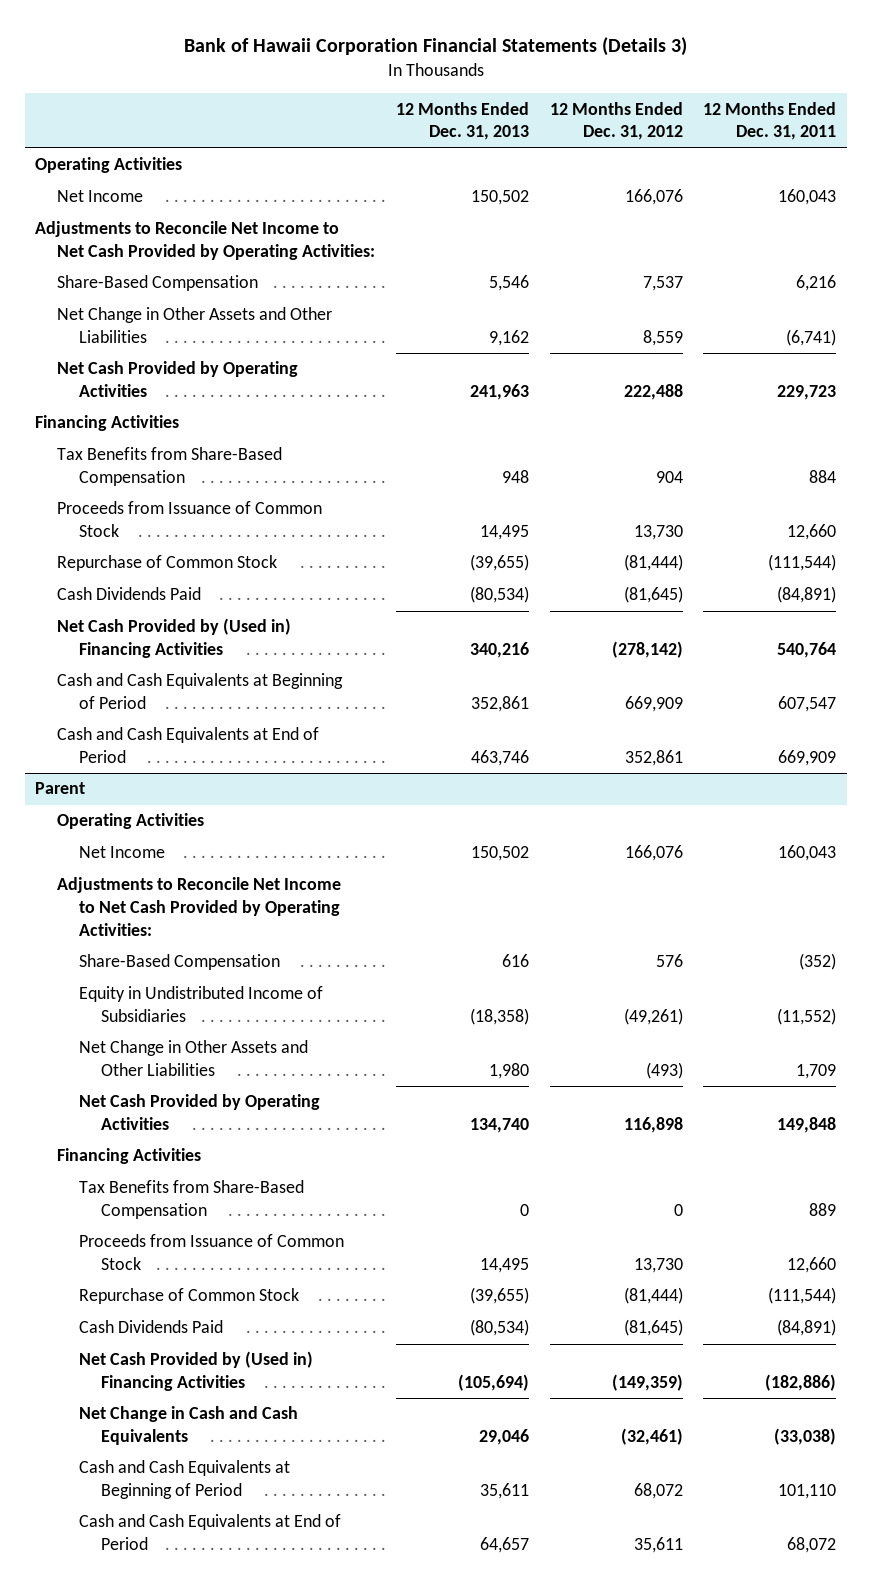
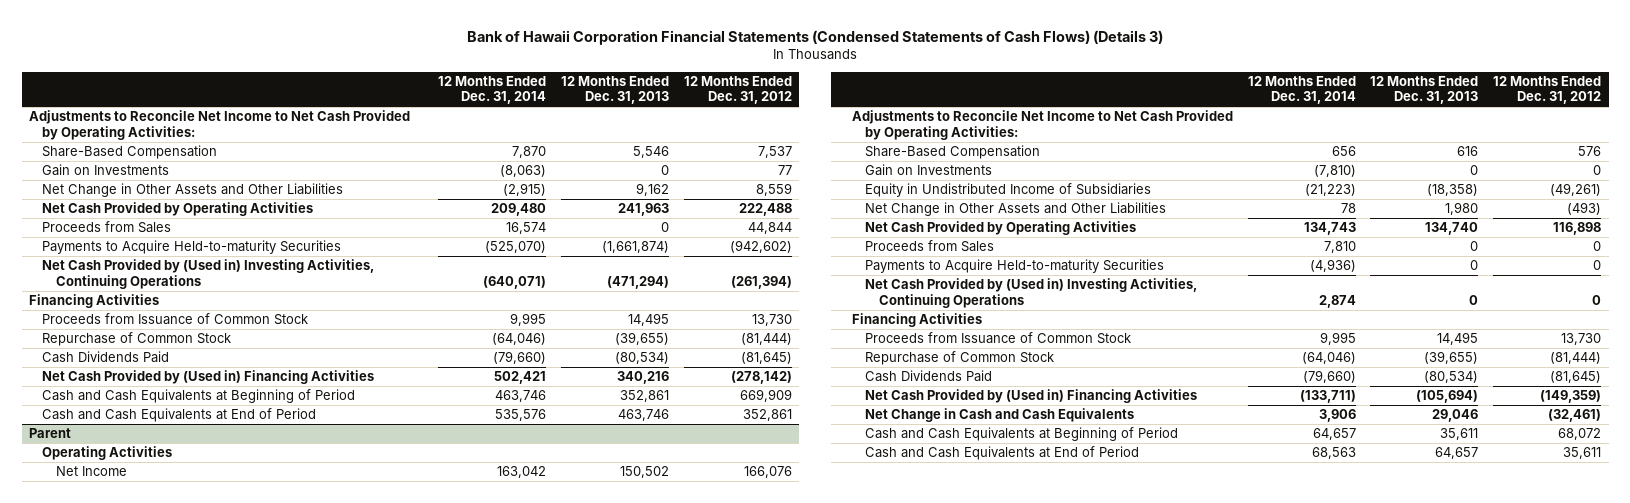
- Bank of Hawaii Corporation Financial Statements (Details 3)
+ Bank of Hawaii Corporation Financial Statements (Condensed Statements of Cash Flows) (Details 3)
- | 12 Months Ended Dec. 31, 2013 | 12 Months Ended Dec. 31, 2012 | 12 Months Ended Dec. 31, 2011
+ | 12 Months Ended Dec. 31, 2014 | 12 Months Ended Dec. 31, 2013 | 12 Months Ended Dec. 31, 2012
- Operating Activities
- Net Income | 150,502 | 166,076 | 160,043
+ Gain on Investments | (8,063) | 0 | 77
+ Proceeds from Sales | 16,574 | 0 | 44,844
+ Payments to Acquire Held-to-maturity Securities | (525,070) | (1,661,874) | (942,602)
+ Net Cash Provided by (Used in) Investing Activities, Continuing Operations | (640,071) | (471,294) | (261,394)
- Tax Benefits from Share-Based Compensation | 948 | 904 | 884
@ Parent
+ Gain on Investments | (7,810) | 0 | 0
+ Proceeds from Sales | 7,810 | 0 | 0
+ Payments to Acquire Held-to-maturity Securities | (4,936) | 0 | 0
+ Net Cash Provided by (Used in) Investing Activities, Continuing Operations | 2,874 | 0 | 0
- Tax Benefits from Share-Based Compensation | 0 | 0 | 889

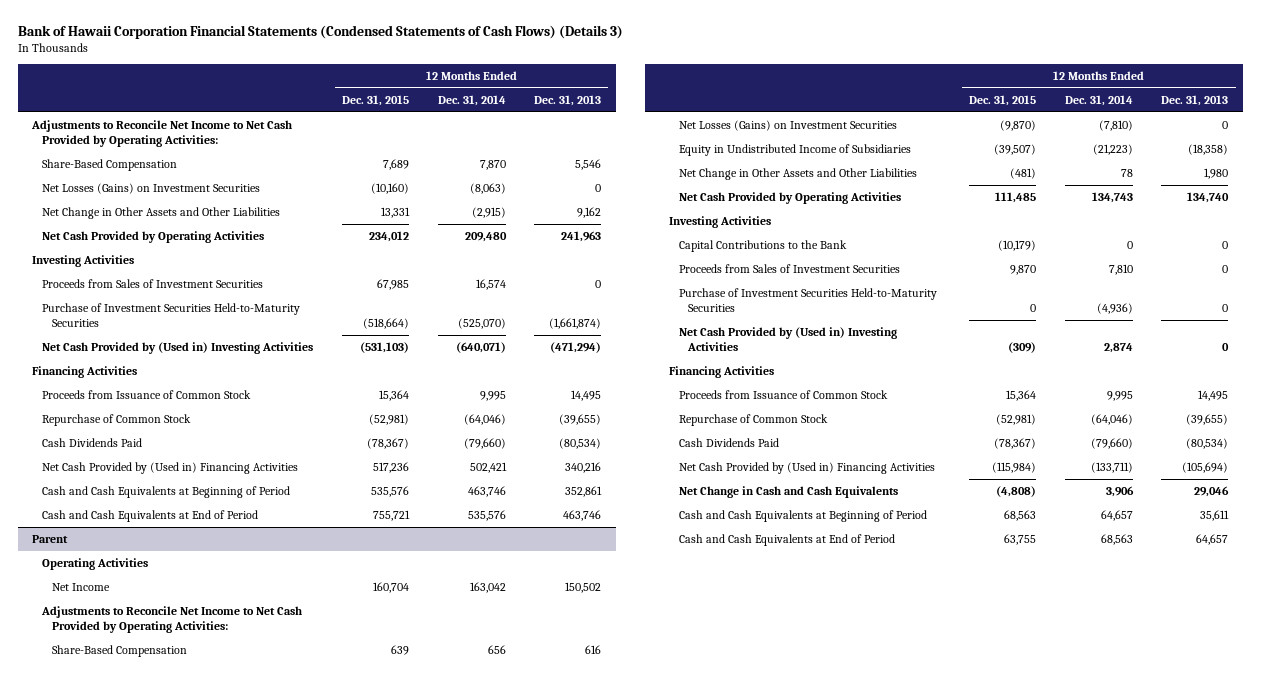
- | 12 Months Ended Dec. 31, 2014 | 12 Months Ended Dec. 31, 2013 | 12 Months Ended Dec. 31, 2012
+ | 12 Months Ended Dec. 31, 2015 | 12 Months Ended Dec. 31, 2014 | 12 Months Ended Dec. 31, 2013
- Gain on Investments | (8,063) | 0 | 77
+ Net Losses (Gains) on Investment Securities | (10,160) | (8,063) | 0
- Proceeds from Sales | 16,574 | 0 | 44,844
- Payments to Acquire Held-to-maturity Securities | (525,070) | (1,661,874) | (942,602)
- Net Cash Provided by (Used in) Investing Activities, Continuing Operations | (640,071) | (471,294) | (261,394)
+ Investing Activities
+ Proceeds from Sales of Investment Securities | 67,985 | 16,574 | 0
+ Purchase of Investment Securities Held-to-Maturity Securities | (518,664) | (525,070) | (1,661,874)
+ Net Cash Provided by (Used in) Investing Activities | (531,103) | (640,071) | (471,294)
@ Parent
- Gain on Investments | (7,810) | 0 | 0
+ Net Losses (Gains) on Investment Securities | (9,870) | (7,810) | 0
- Proceeds from Sales | 7,810 | 0 | 0
- Payments to Acquire Held-to-maturity Securities | (4,936) | 0 | 0
- Net Cash Provided by (Used in) Investing Activities, Continuing Operations | 2,874 | 0 | 0
+ Investing Activities
+ Capital Contributions to the Bank | (10,179) | 0 | 0
+ Proceeds from Sales of Investment Securities | 9,870 | 7,810 | 0
+ Purchase of Investment Securities Held-to-Maturity Securities | 0 | (4,936) | 0
+ Net Cash Provided by (Used in) Investing Activities | (309) | 2,874 | 0

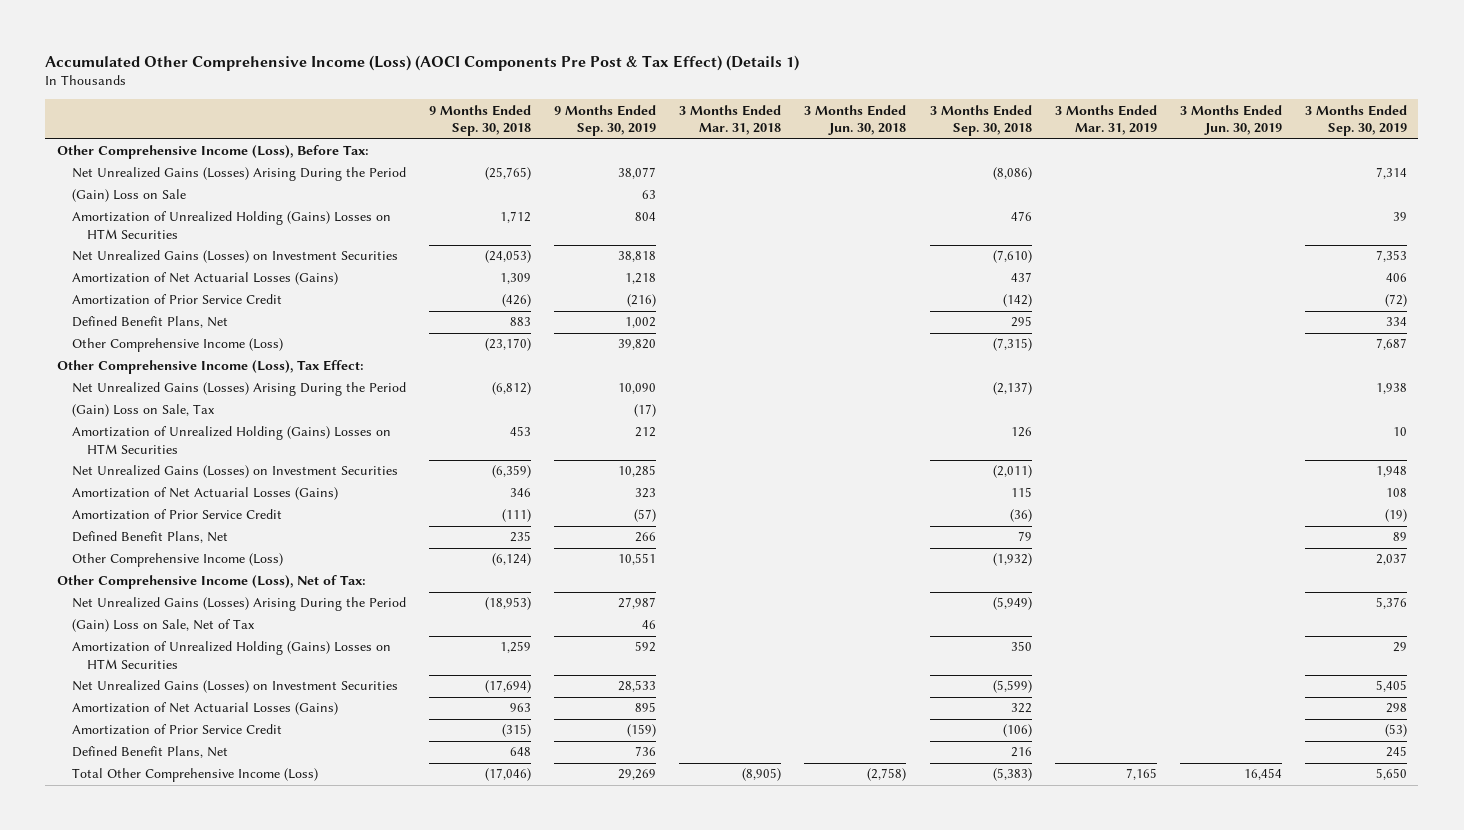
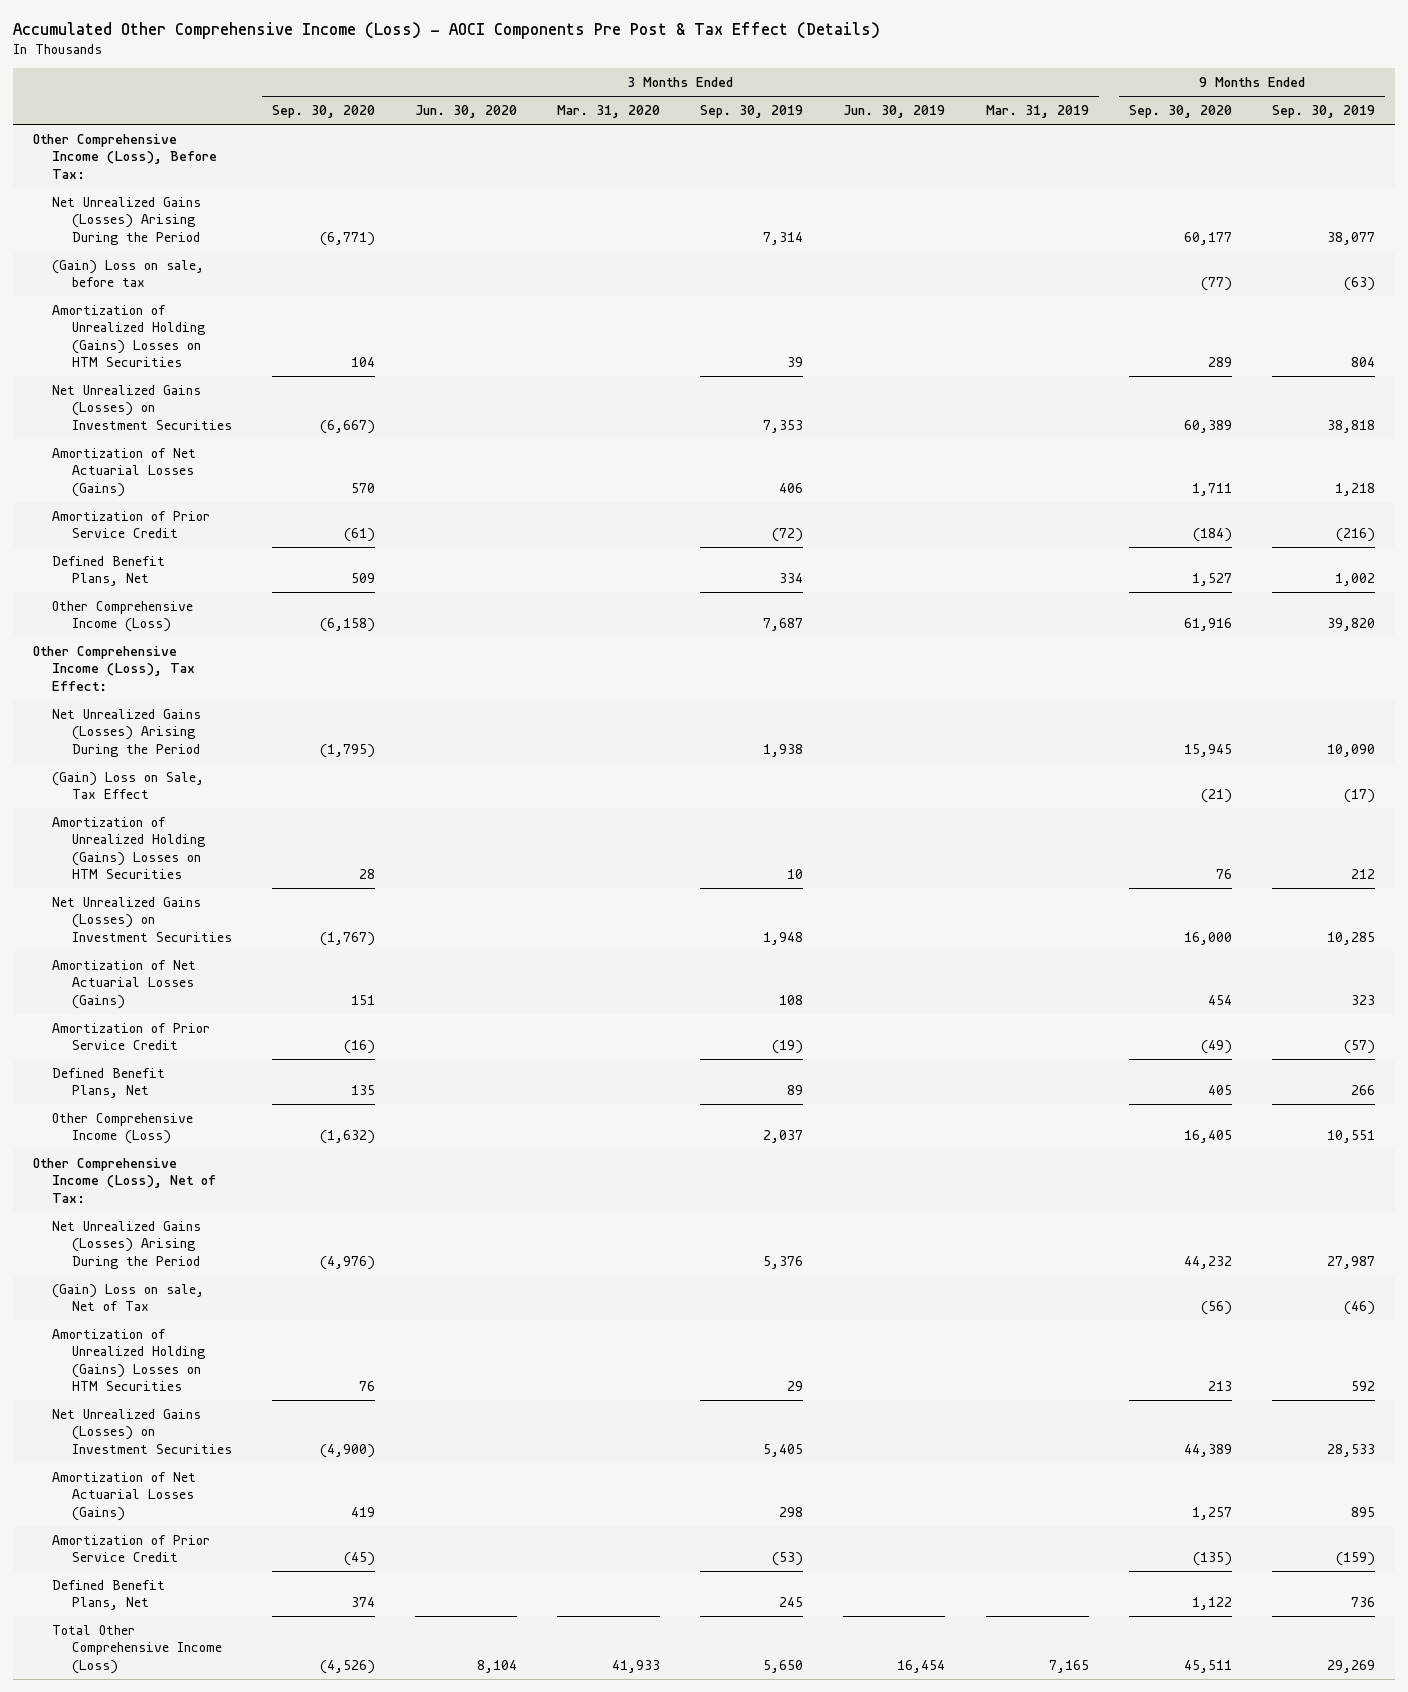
- Accumulated Other Comprehensive Income (Loss) (AOCI Components Pre Post & Tax Effect) (Details 1)
+ Accumulated Other Comprehensive Income (Loss) - AOCI Components Pre Post & Tax Effect (Details)
- | 9 Months Ended Sep. 30, 2018 | 9 Months Ended Sep. 30, 2019 | 3 Months Ended Mar. 31, 2018 | 3 Months Ended Jun. 30, 2018 | 3 Months Ended Sep. 30, 2018 | 3 Months Ended Mar. 31, 2019 | 3 Months Ended Jun. 30, 2019 | 3 Months Ended Sep. 30, 2019
+ | 3 Months Ended Sep. 30, 2020 | 3 Months Ended Jun. 30, 2020 | 3 Months Ended Mar. 31, 2020 | 3 Months Ended Sep. 30, 2019 | 3 Months Ended Jun. 30, 2019 | 3 Months Ended Mar. 31, 2019 | 9 Months Ended Sep. 30, 2020 | 9 Months Ended Sep. 30, 2019
- (Gain) Loss on Sale | | 63 | | | | | |
+ (Gain) Loss on sale, before tax | | | | | | | (77) | (63)
- (Gain) Loss on Sale, Tax | | (17) | | | | | |
+ (Gain) Loss on Sale, Tax Effect | | | | | | | (21) | (17)
- (Gain) Loss on Sale, Net of Tax | | 46 | | | | | |
+ (Gain) Loss on sale, Net of Tax | | | | | | | (56) | (46)

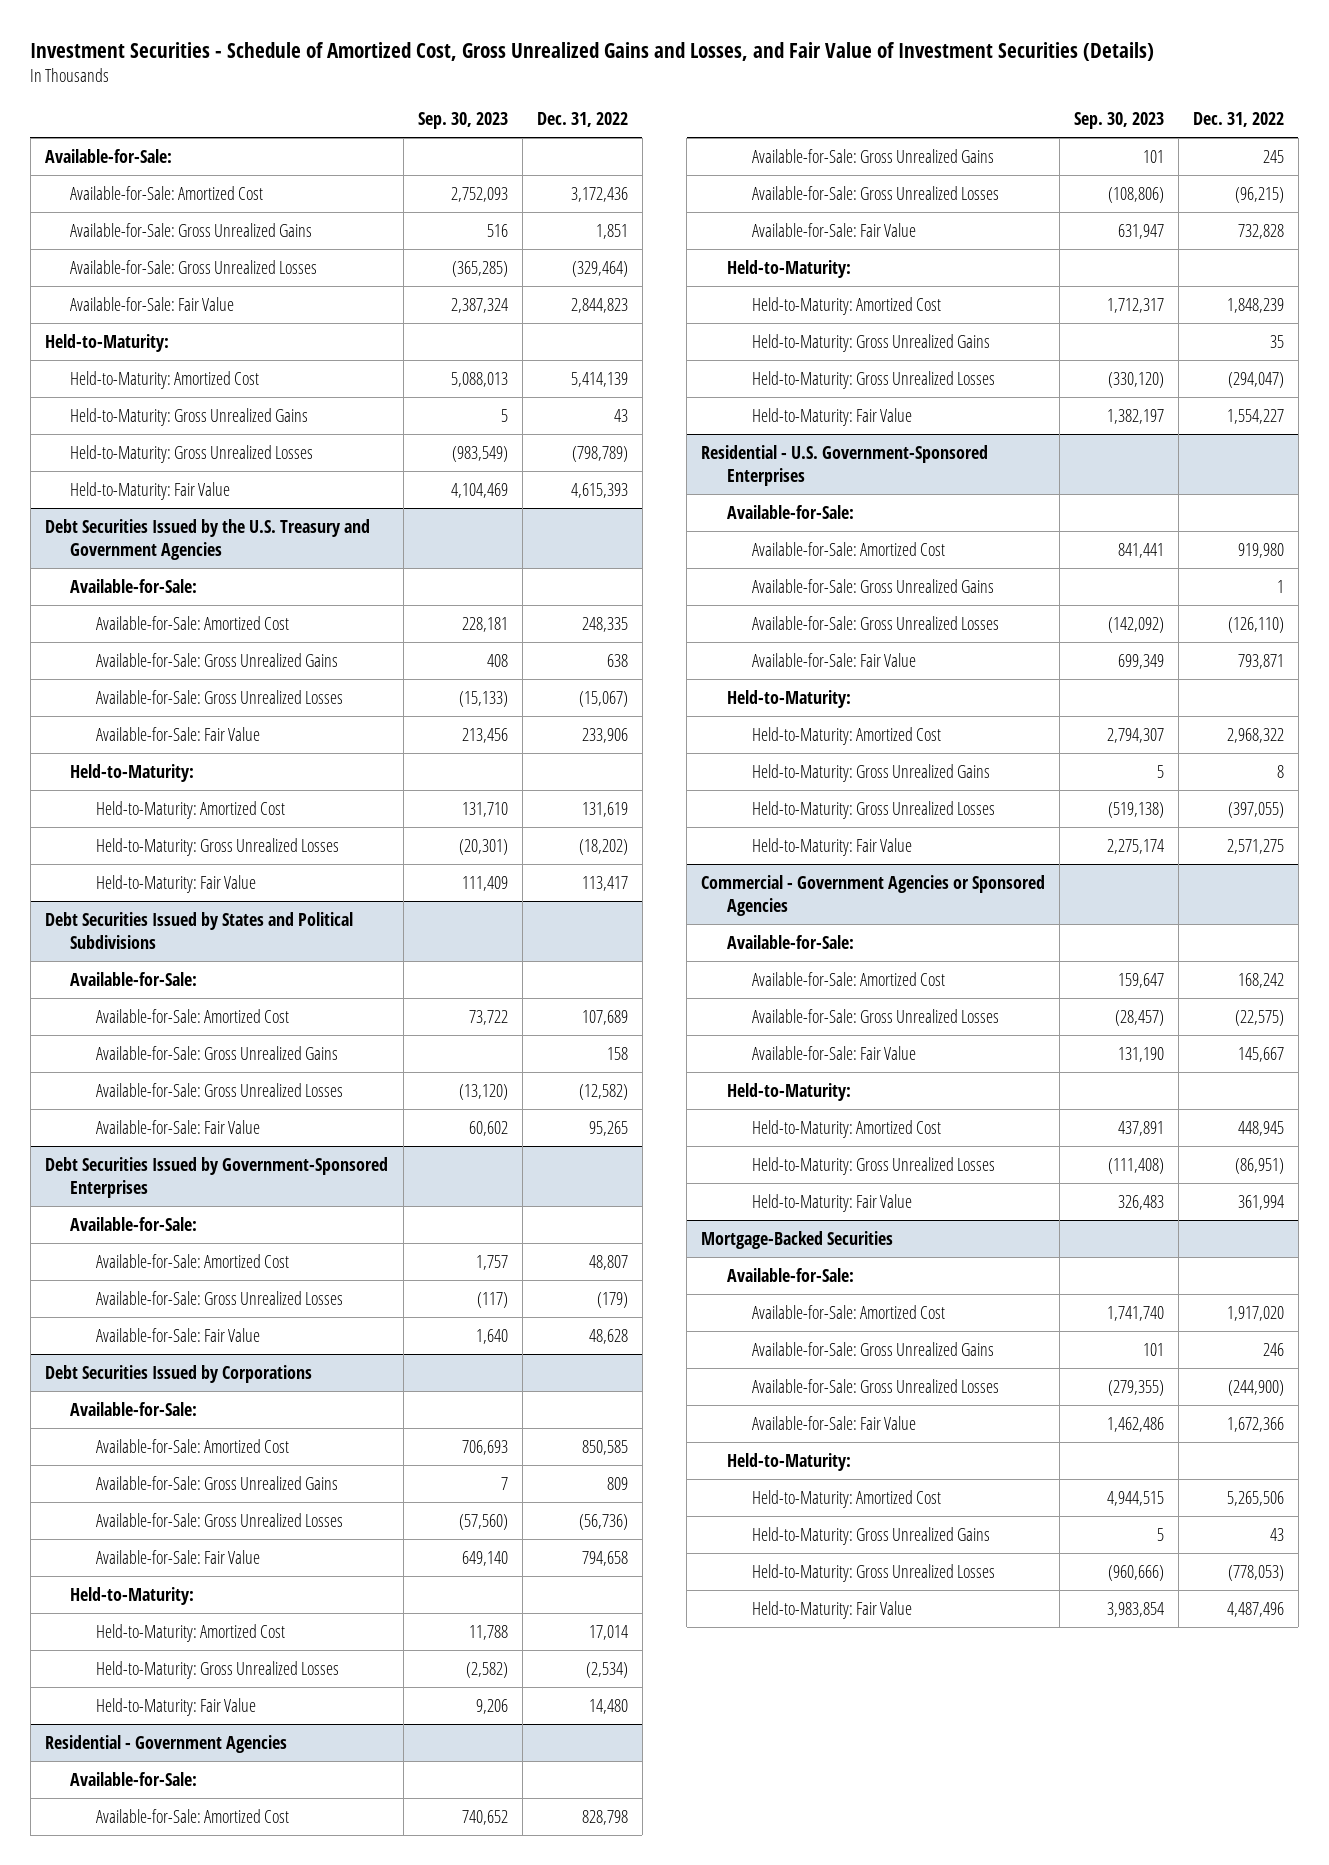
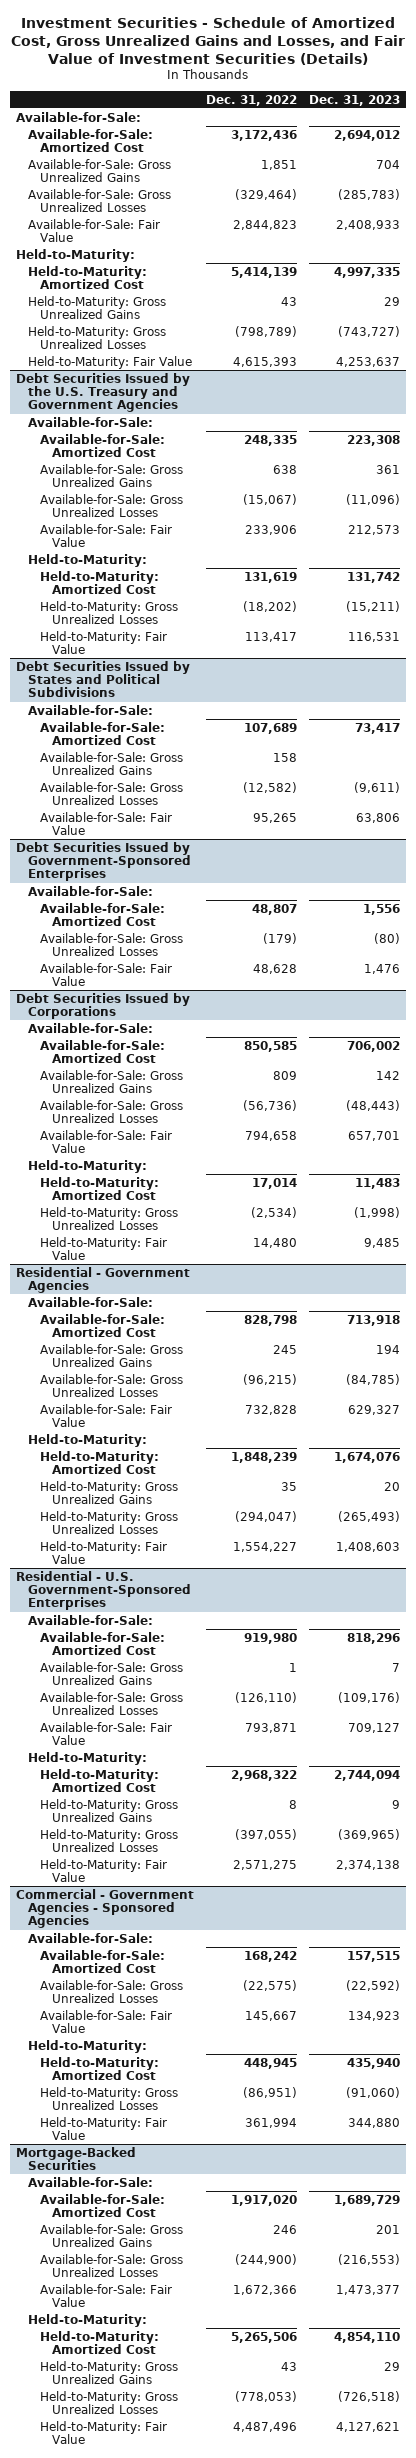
- | Sep. 30, 2023 | Dec. 31, 2022
+ | Dec. 31, 2022 | Dec. 31, 2023
- Commercial - Government Agencies or Sponsored Agencies
+ Commercial - Government Agencies - Sponsored Agencies

